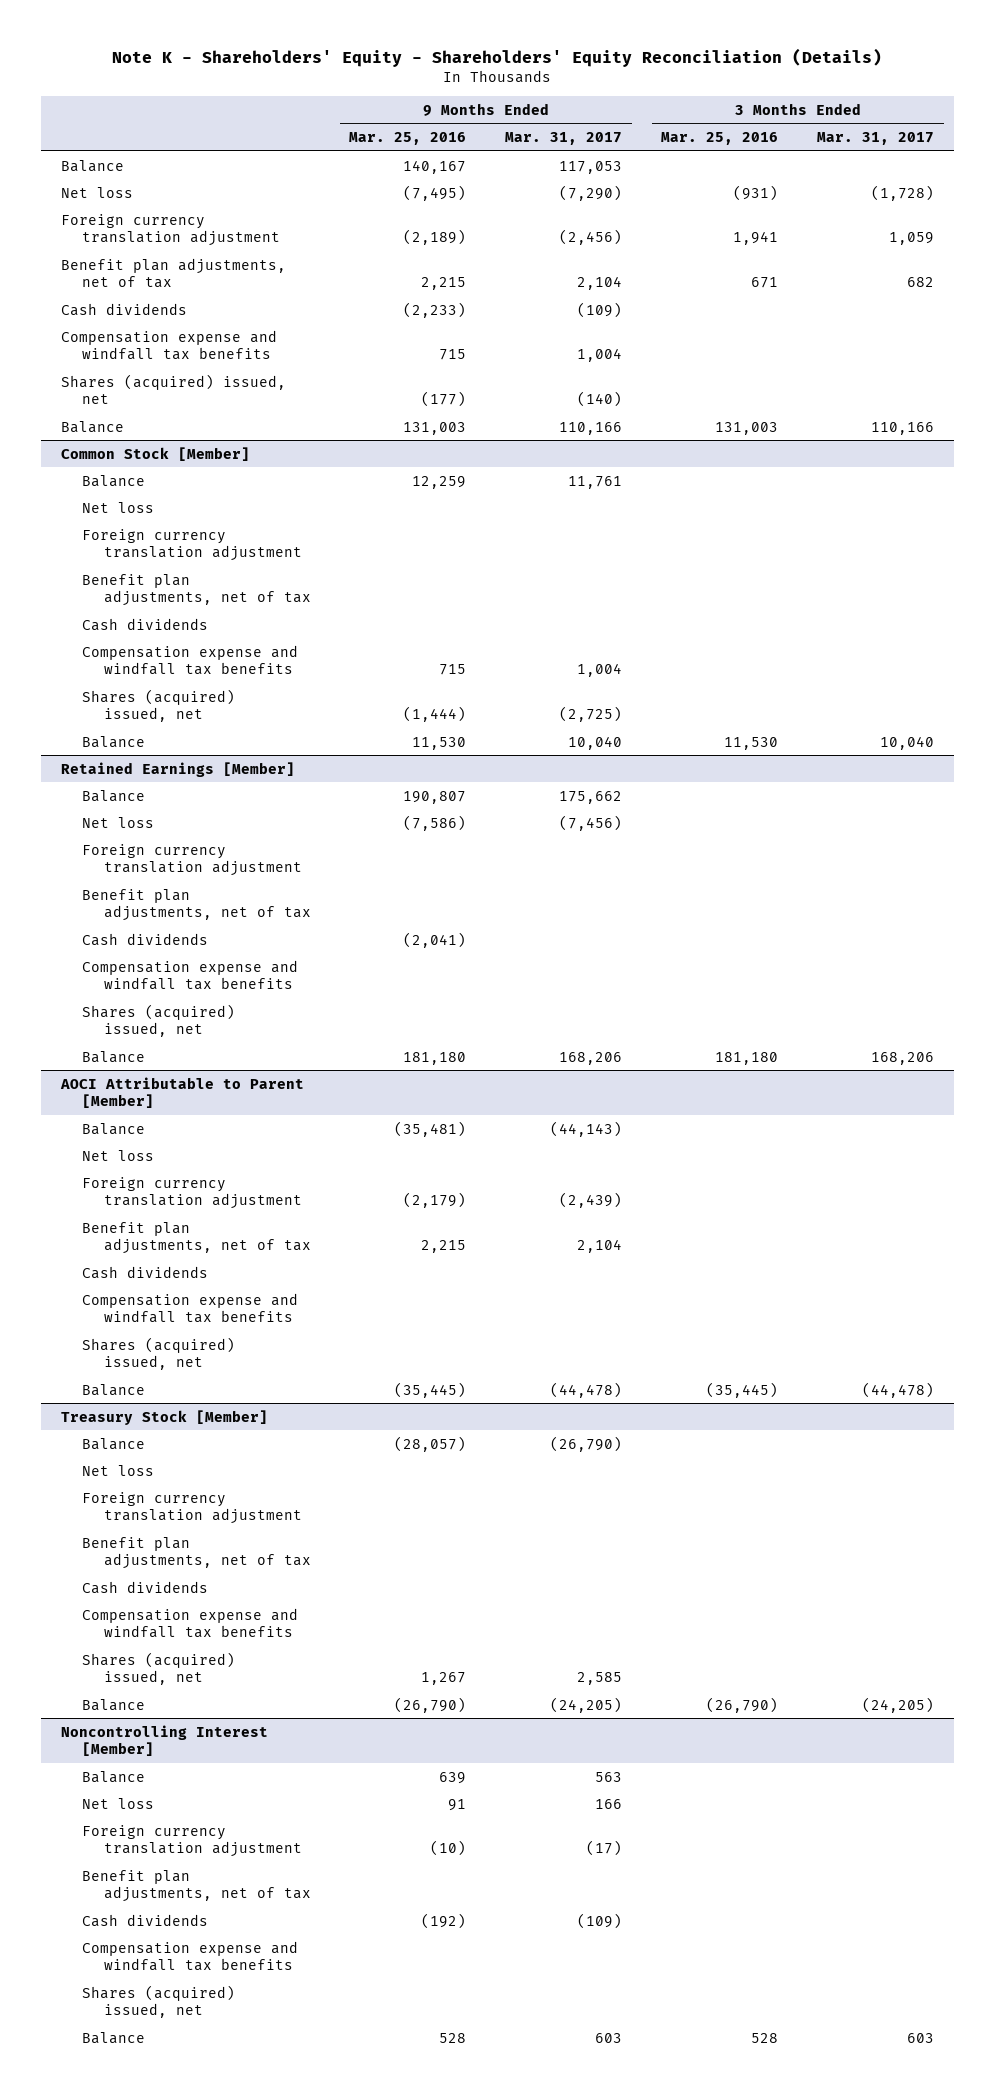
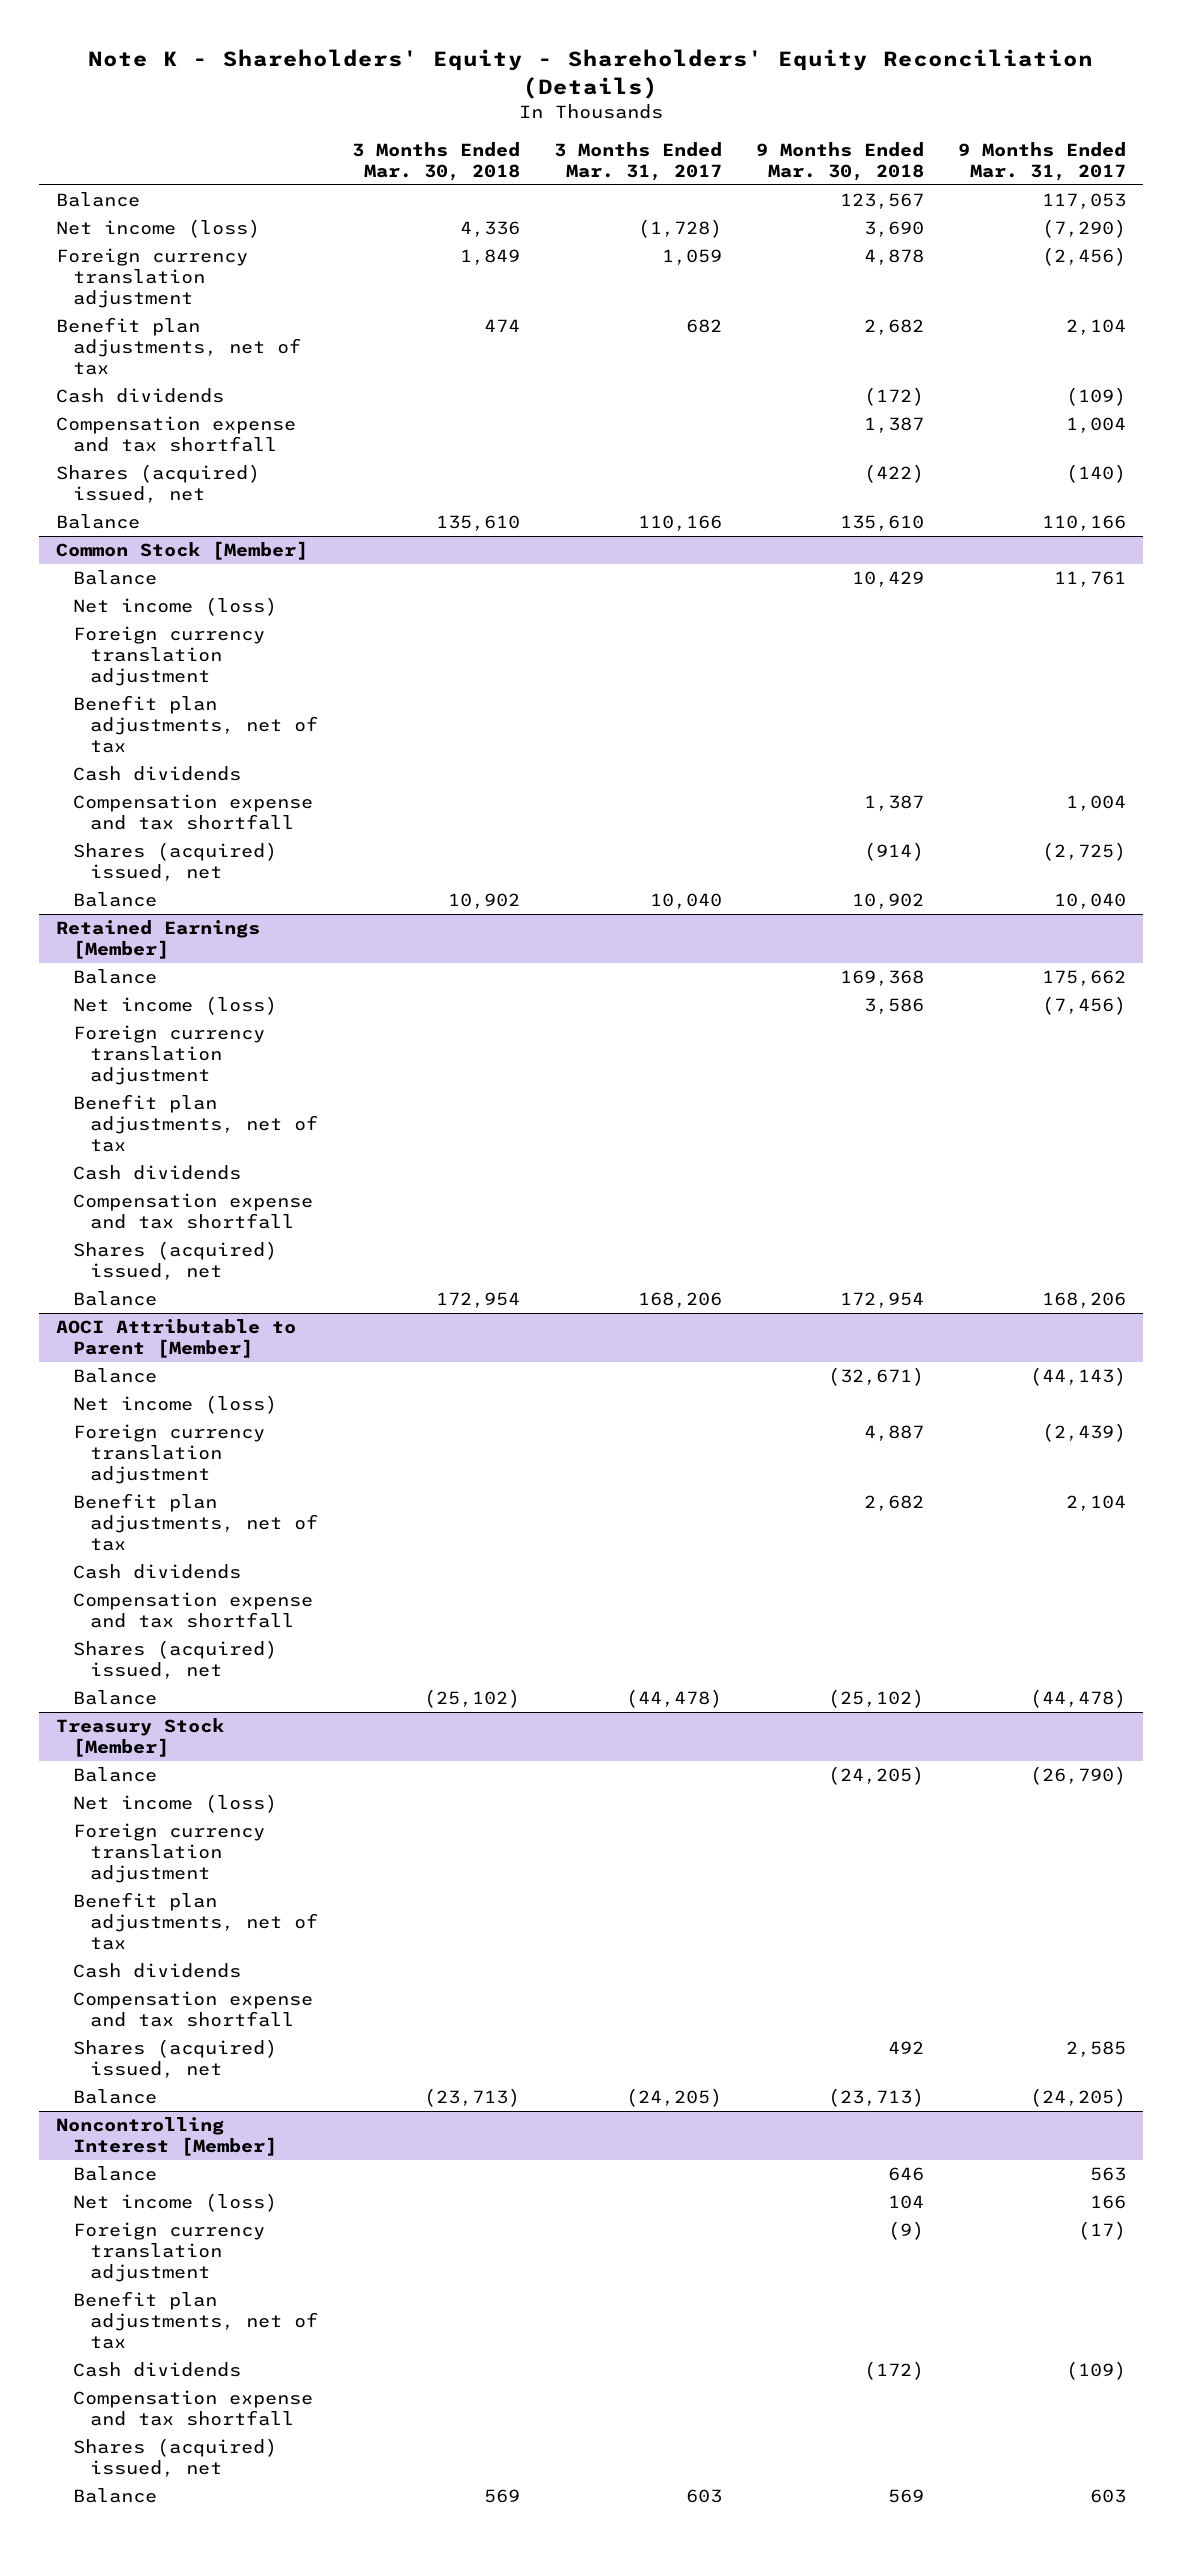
- | 9 Months Ended Mar. 25, 2016 | 9 Months Ended Mar. 31, 2017 | 3 Months Ended Mar. 25, 2016 | 3 Months Ended Mar. 31, 2017
+ | 3 Months Ended Mar. 30, 2018 | 3 Months Ended Mar. 31, 2017 | 9 Months Ended Mar. 30, 2018 | 9 Months Ended Mar. 31, 2017
- Net loss | (7,495) | (7,290) | (931) | (1,728)
+ Net income (loss) | 4,336 | (1,728) | 3,690 | (7,290)
- Compensation expense and windfall tax benefits | 715 | 1,004 | |
+ Compensation expense and tax shortfall | | | 1,387 | 1,004
@ Common Stock [Member]
- Net loss
+ Net income (loss)
- Compensation expense and windfall tax benefits | 715 | 1,004 | |
+ Compensation expense and tax shortfall | | | 1,387 | 1,004
@ Retained Earnings [Member]
- Net loss | (7,586) | (7,456) | |
+ Net income (loss) | | | 3,586 | (7,456)
- Compensation expense and windfall tax benefits
+ Compensation expense and tax shortfall
@ AOCI Attributable to Parent [Member]
- Net loss
+ Net income (loss)
- Compensation expense and windfall tax benefits
+ Compensation expense and tax shortfall
@ Treasury Stock [Member]
- Net loss
+ Net income (loss)
- Compensation expense and windfall tax benefits
+ Compensation expense and tax shortfall
@ Noncontrolling Interest [Member]
- Net loss | 91 | 166 | |
+ Net income (loss) | | | 104 | 166
- Compensation expense and windfall tax benefits
+ Compensation expense and tax shortfall

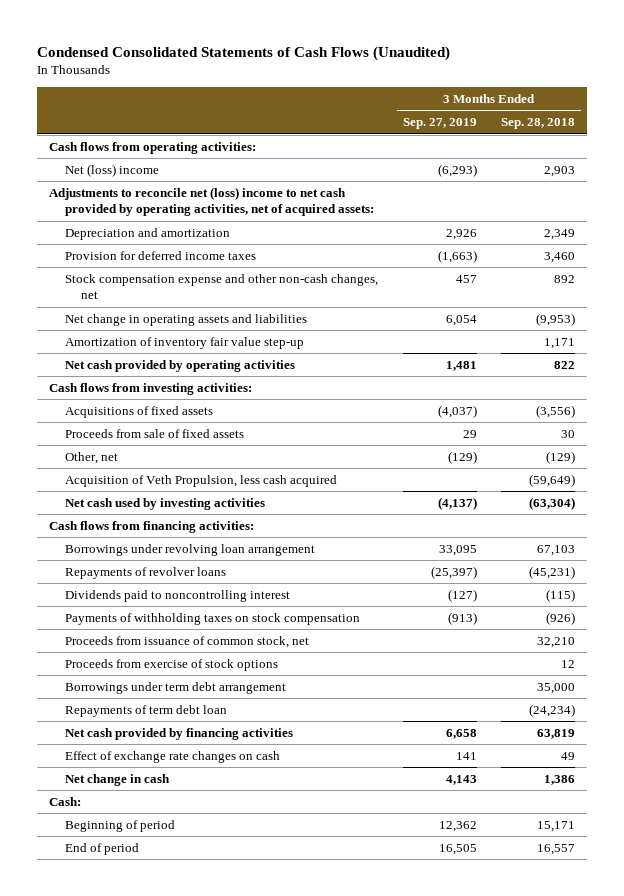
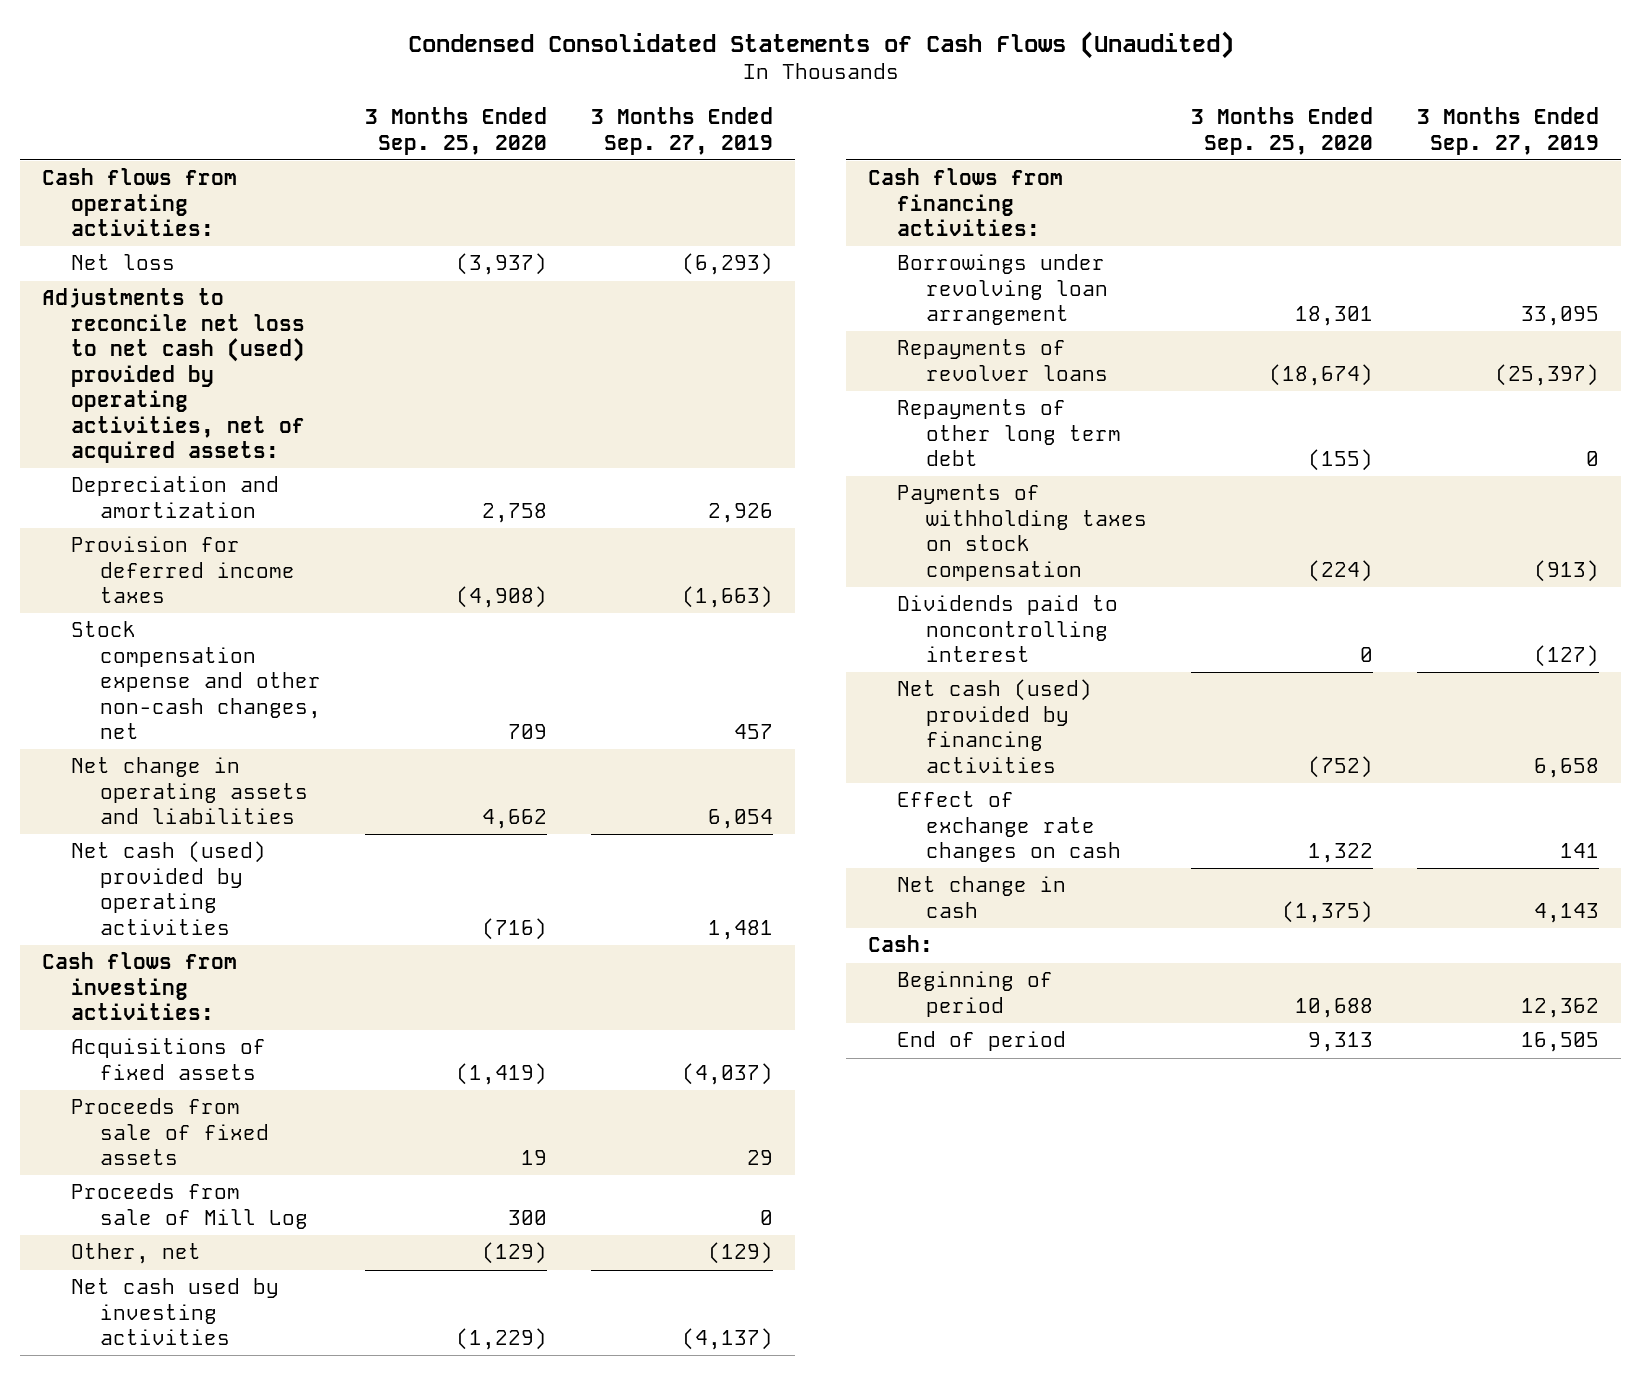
- | 3 Months Ended Sep. 27, 2019 | 3 Months Ended Sep. 28, 2018
+ | 3 Months Ended Sep. 25, 2020 | 3 Months Ended Sep. 27, 2019
- Net (loss) income | (6,293) | 2,903
- Adjustments to reconcile net (loss) income to net cash provided by operating activities, net of acquired assets:
+ Net loss | (3,937) | (6,293)
+ Adjustments to reconcile net loss to net cash (used) provided by operating activities, net of acquired assets:
- Amortization of inventory fair value step-up | | 1,171
- Net cash provided by operating activities | 1,481 | 822
+ Net cash (used) provided by operating activities | (716) | 1,481
+ Proceeds from sale of Mill Log | 300 | 0
- Acquisition of Veth Propulsion, less cash acquired | | (59,649)
+ Repayments of other long term debt | (155) | 0
- Proceeds from issuance of common stock, net | | 32,210
- Proceeds from exercise of stock options | | 12
- Borrowings under term debt arrangement | | 35,000
- Repayments of term debt loan | | (24,234)
- Net cash provided by financing activities | 6,658 | 63,819
moved down: Dividends paid to noncontrolling interest | 0 | (127)
+ Net cash (used) provided by financing activities | (752) | 6,658

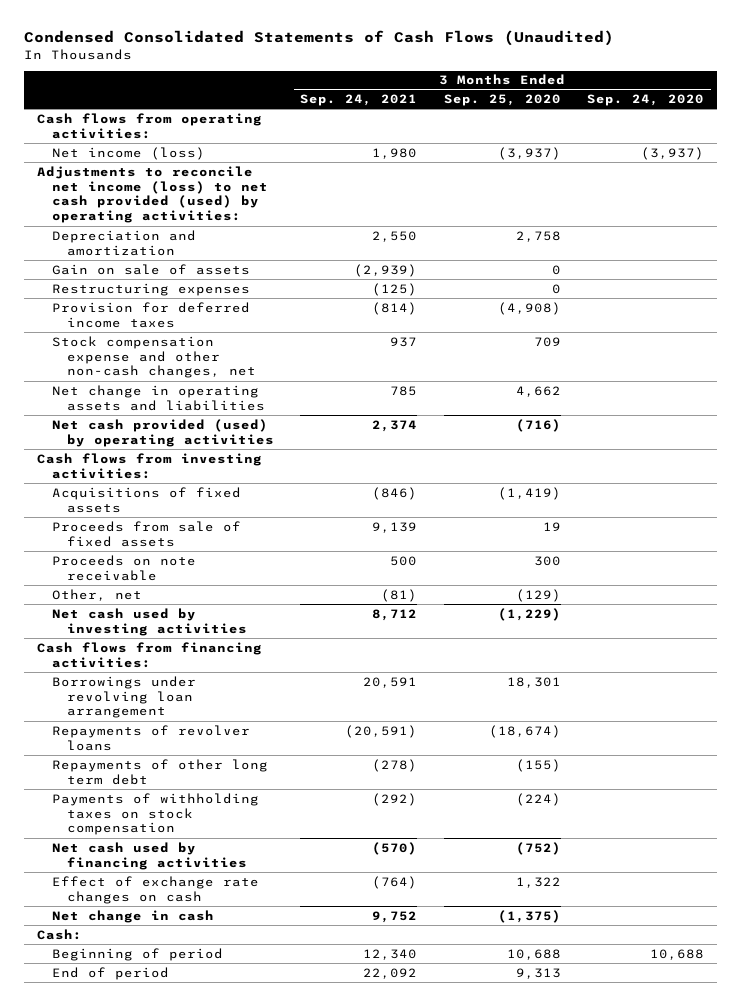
- | 3 Months Ended Sep. 25, 2020 | 3 Months Ended Sep. 27, 2019
+ | 3 Months Ended Sep. 24, 2021 | 3 Months Ended Sep. 25, 2020 | 3 Months Ended Sep. 24, 2020
- Net loss | (3,937) | (6,293)
- Adjustments to reconcile net loss to net cash (used) provided by operating activities, net of acquired assets:
+ Net income (loss) | 1,980 | (3,937) | (3,937)
+ Adjustments to reconcile net income (loss) to net cash provided (used) by operating activities:
+ Gain on sale of assets | (2,939) | 0 |
+ Restructuring expenses | (125) | 0 |
- Net cash (used) provided by operating activities | (716) | 1,481
+ Net cash provided (used) by operating activities | 2,374 | (716) |
- Proceeds from sale of Mill Log | 300 | 0
+ Proceeds on note receivable | 500 | 300 |
- Dividends paid to noncontrolling interest | 0 | (127)
- Net cash (used) provided by financing activities | (752) | 6,658
+ Net cash used by financing activities | (570) | (752) |

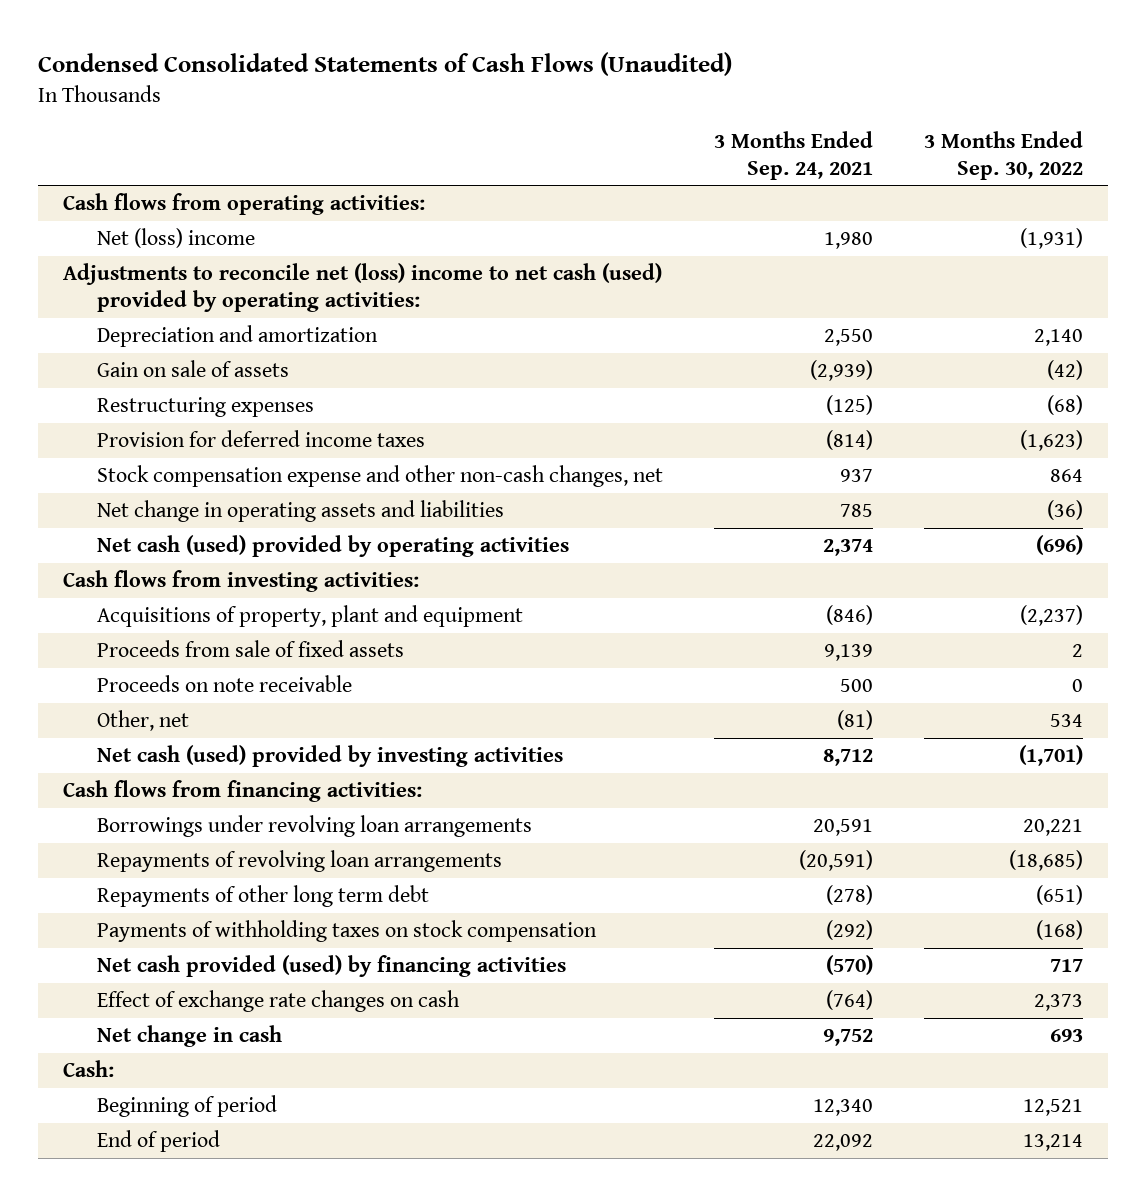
- | 3 Months Ended Sep. 24, 2021 | 3 Months Ended Sep. 25, 2020 | 3 Months Ended Sep. 24, 2020
+ | 3 Months Ended Sep. 24, 2021 | 3 Months Ended Sep. 30, 2022
- Net income (loss) | 1,980 | (3,937) | (3,937)
- Adjustments to reconcile net income (loss) to net cash provided (used) by operating activities:
+ Net (loss) income | 1,980 | (1,931)
+ Adjustments to reconcile net (loss) income to net cash (used) provided by operating activities:
- Net cash provided (used) by operating activities | 2,374 | (716) |
+ Net cash (used) provided by operating activities | 2,374 | (696)
- Acquisitions of fixed assets | (846) | (1,419) |
+ Acquisitions of property, plant and equipment | (846) | (2,237)
- Net cash used by investing activities | 8,712 | (1,229) |
+ Net cash (used) provided by investing activities | 8,712 | (1,701)
- Borrowings under revolving loan arrangement | 20,591 | 18,301 |
- Repayments of revolver loans | (20,591) | (18,674) |
+ Borrowings under revolving loan arrangements | 20,591 | 20,221
+ Repayments of revolving loan arrangements | (20,591) | (18,685)
- Net cash used by financing activities | (570) | (752) |
+ Net cash provided (used) by financing activities | (570) | 717

